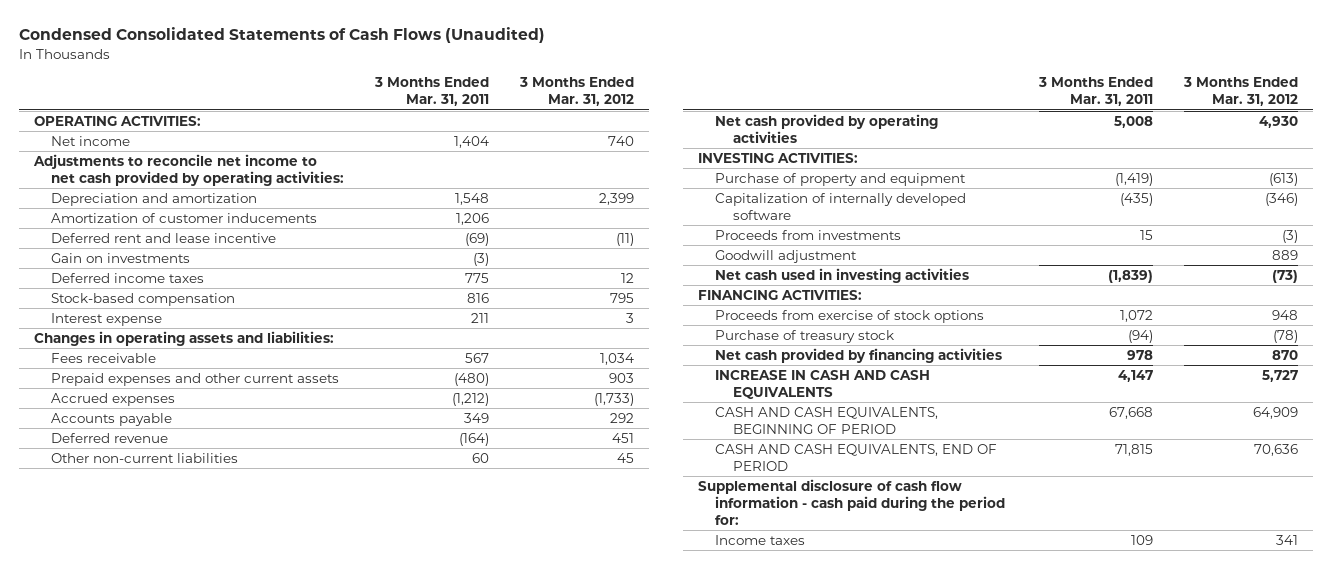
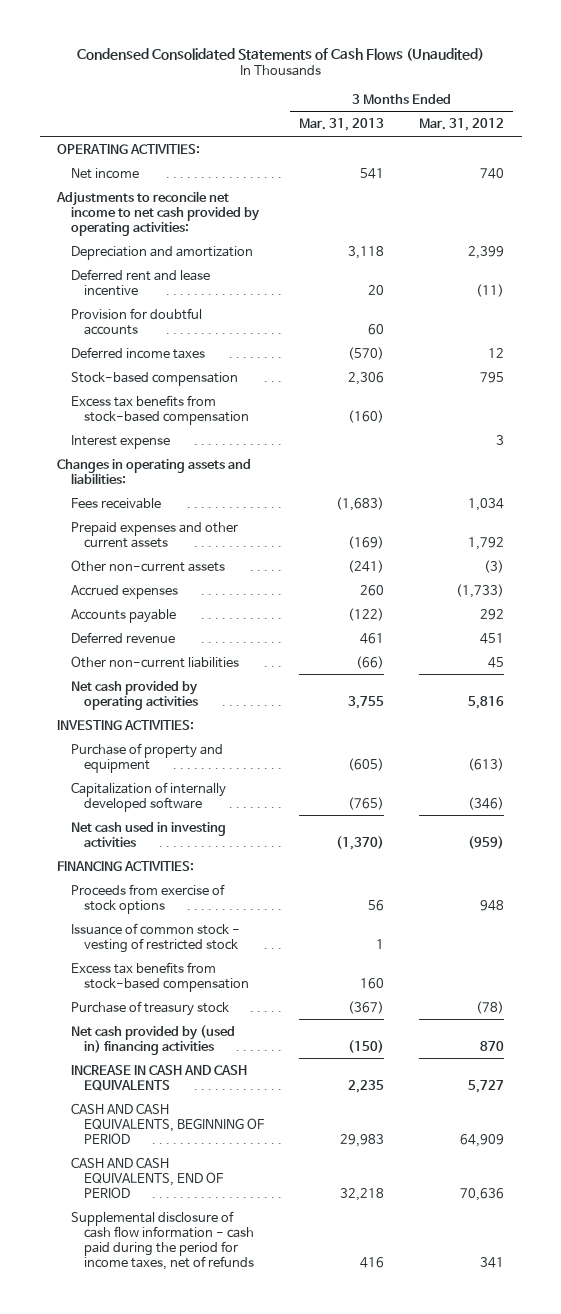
- | 3 Months Ended Mar. 31, 2011 | 3 Months Ended Mar. 31, 2012
+ | 3 Months Ended Mar. 31, 2013 | 3 Months Ended Mar. 31, 2012
- Amortization of customer inducements | 1,206 |
- Gain on investments | (3) |
+ Provision for doubtful accounts | 60 |
+ Excess tax benefits from stock-based compensation | (160) |
- Prepaid expenses and other current assets | (480) | 903
+ Prepaid expenses and other current assets | (169) | 1,792
+ Other non-current assets | (241) | (3)
- Net cash provided by operating activities | 5,008 | 4,930
+ Net cash provided by operating activities | 3,755 | 5,816
- Proceeds from investments | 15 | (3)
- Goodwill adjustment | | 889
- Net cash used in investing activities | (1,839) | (73)
+ Net cash used in investing activities | (1,370) | (959)
+ Issuance of common stock - vesting of restricted stock | 1 |
+ Excess tax benefits from stock-based compensation | 160 |
- Net cash provided by financing activities | 978 | 870
+ Net cash provided by (used in) financing activities | (150) | 870
- Supplemental disclosure of cash flow information - cash paid during the period for:
- Income taxes | 109 | 341
+ Supplemental disclosure of cash flow information - cash paid during the period for income taxes, net of refunds | 416 | 341

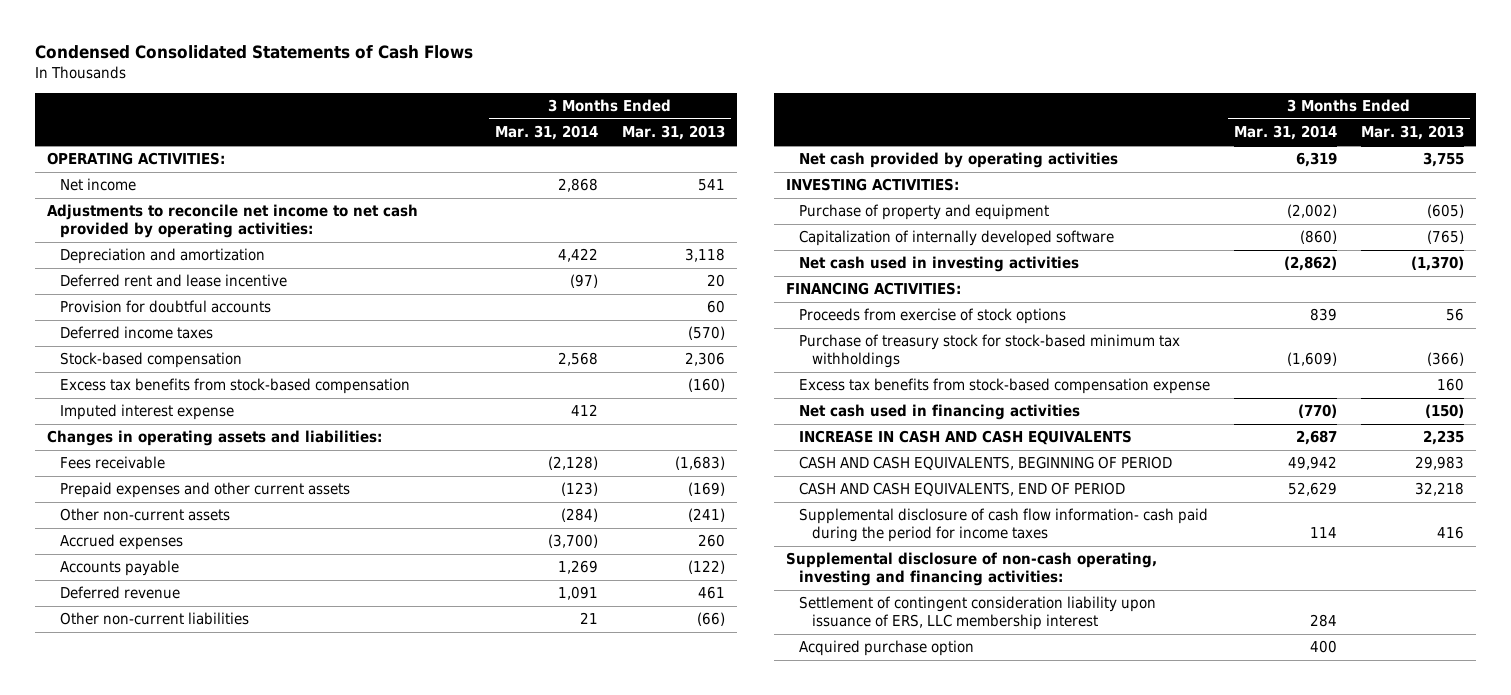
- Condensed Consolidated Statements of Cash Flows (Unaudited)
+ Condensed Consolidated Statements of Cash Flows
- | 3 Months Ended Mar. 31, 2013 | 3 Months Ended Mar. 31, 2012
+ | 3 Months Ended Mar. 31, 2014 | 3 Months Ended Mar. 31, 2013
- Interest expense | | 3
+ Imputed interest expense | 412 |
- Issuance of common stock - vesting of restricted stock | 1 |
- Excess tax benefits from stock-based compensation | 160 |
- Purchase of treasury stock | (367) | (78)
- Net cash provided by (used in) financing activities | (150) | 870
+ Purchase of treasury stock for stock-based minimum tax withholdings | (1,609) | (366)
+ Excess tax benefits from stock-based compensation expense | | 160
+ Net cash used in financing activities | (770) | (150)
- Supplemental disclosure of cash flow information - cash paid during the period for income taxes, net of refunds | 416 | 341
+ Supplemental disclosure of cash flow information- cash paid during the period for income taxes | 114 | 416
+ Supplemental disclosure of non-cash operating, investing and financing activities:
+ Settlement of contingent consideration liability upon issuance of ERS, LLC membership interest | 284 |
+ Acquired purchase option | 400 |

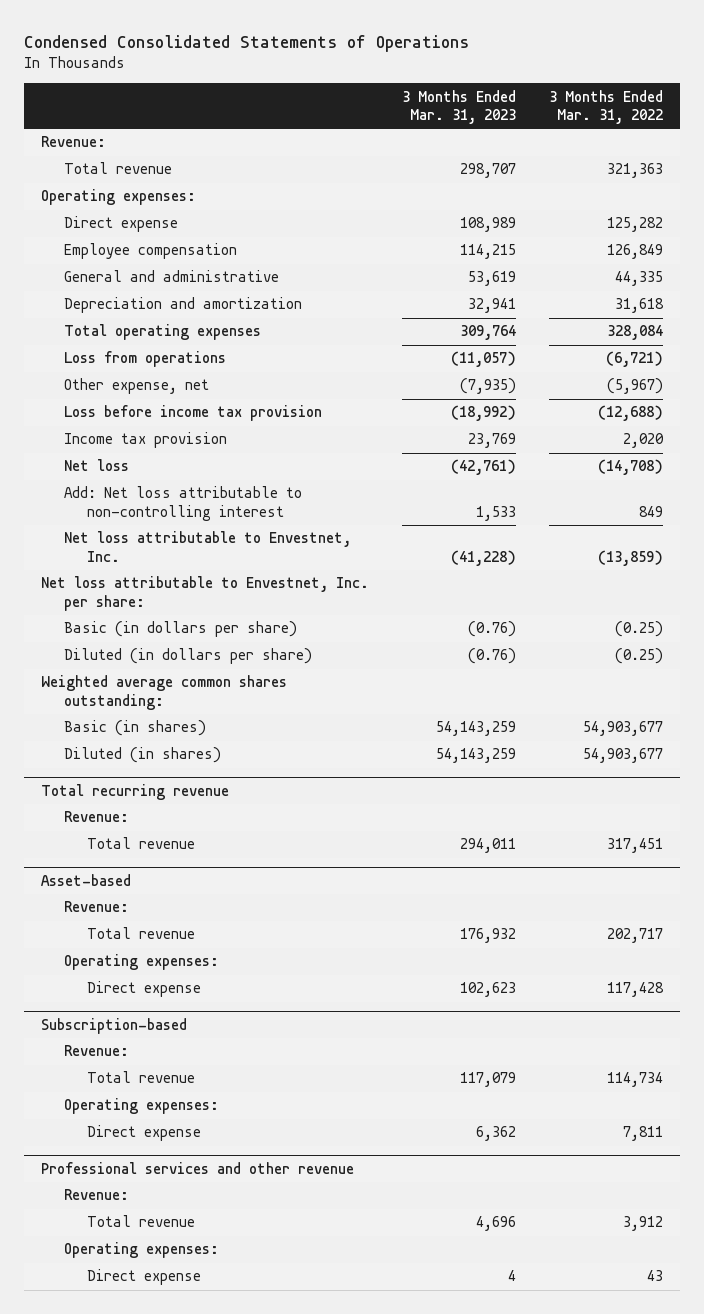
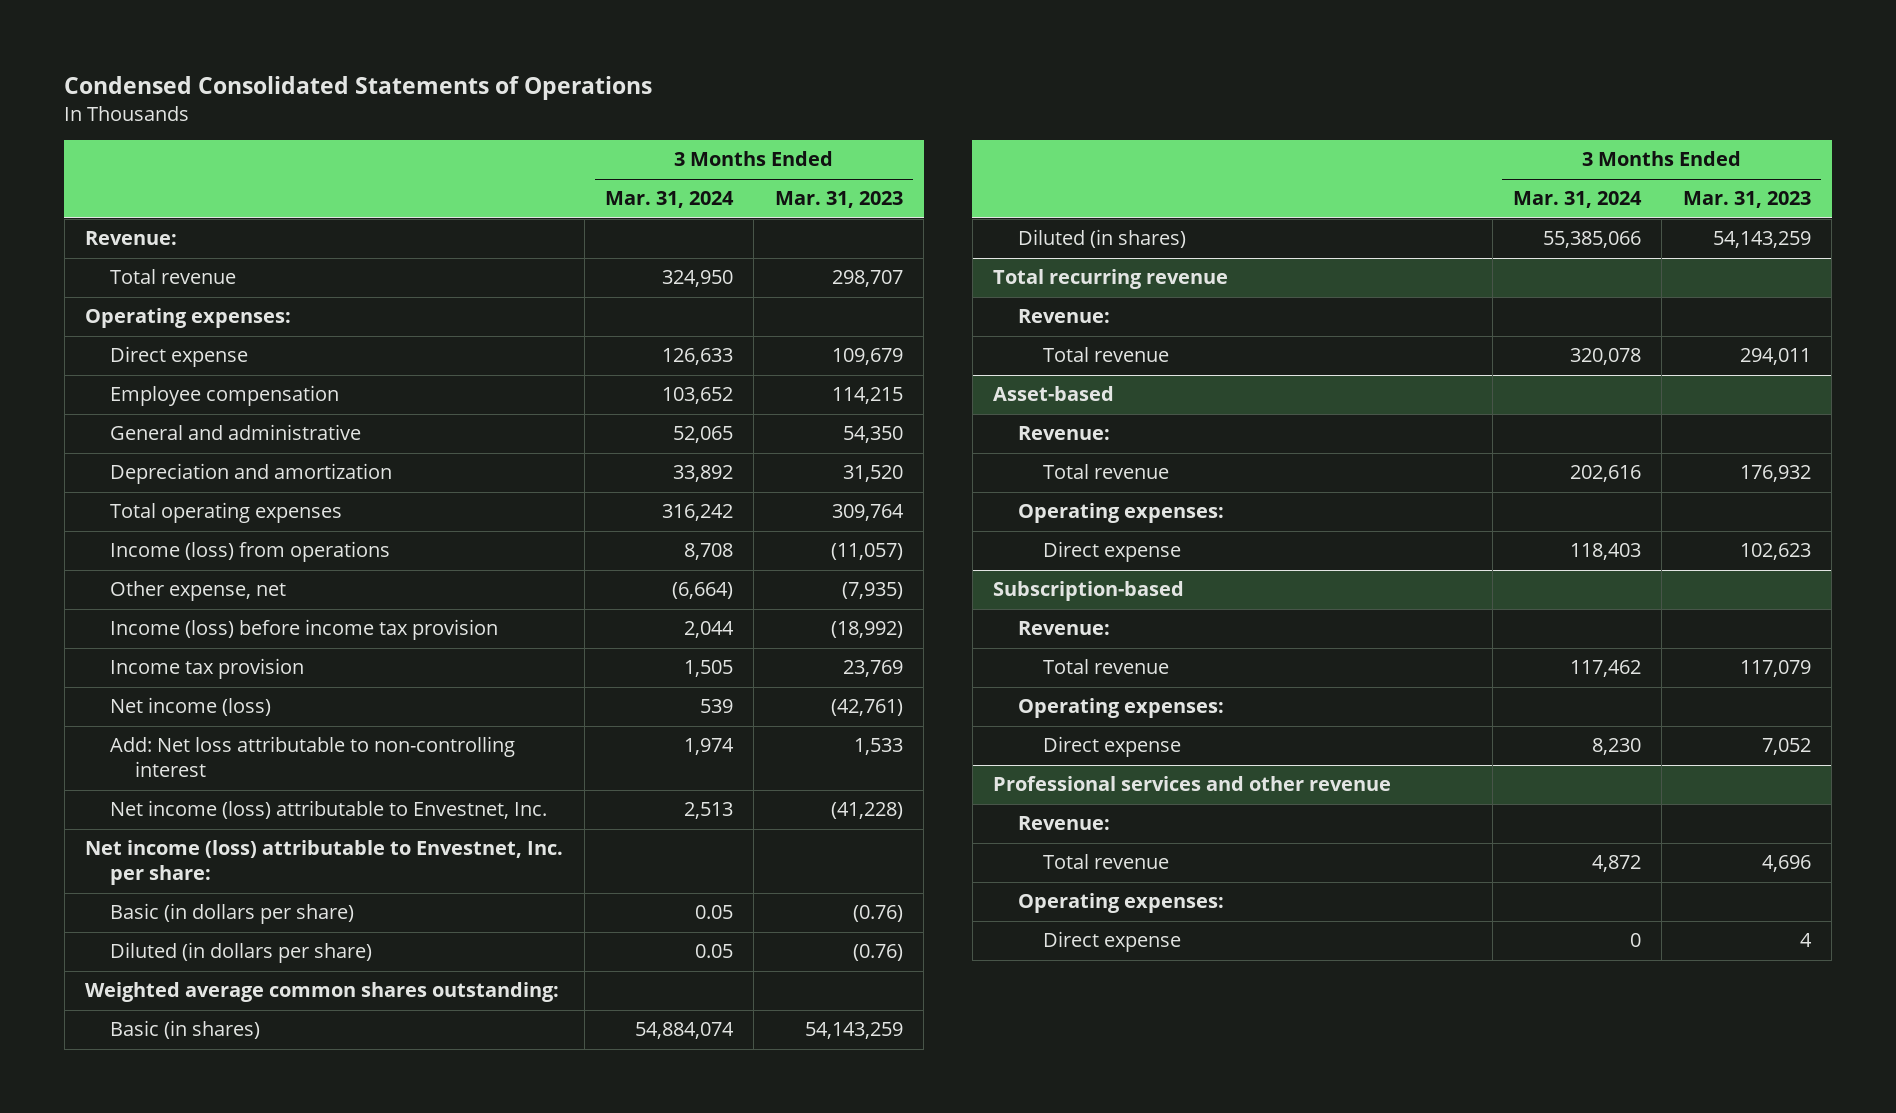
- | 3 Months Ended Mar. 31, 2023 | 3 Months Ended Mar. 31, 2022
+ | 3 Months Ended Mar. 31, 2024 | 3 Months Ended Mar. 31, 2023
- Direct expense | 108,989 | 125,282
+ Direct expense | 126,633 | 109,679
- General and administrative | 53,619 | 44,335
- Depreciation and amortization | 32,941 | 31,618
+ General and administrative | 52,065 | 54,350
+ Depreciation and amortization | 33,892 | 31,520
- Loss from operations | (11,057) | (6,721)
+ Income (loss) from operations | 8,708 | (11,057)
- Loss before income tax provision | (18,992) | (12,688)
+ Income (loss) before income tax provision | 2,044 | (18,992)
- Net loss | (42,761) | (14,708)
+ Net income (loss) | 539 | (42,761)
- Net loss attributable to Envestnet, Inc. | (41,228) | (13,859)
- Net loss attributable to Envestnet, Inc. per share:
+ Net income (loss) attributable to Envestnet, Inc. | 2,513 | (41,228)
+ Net income (loss) attributable to Envestnet, Inc. per share:
@ Subscription-based
- Direct expense | 6,362 | 7,811
+ Direct expense | 8,230 | 7,052

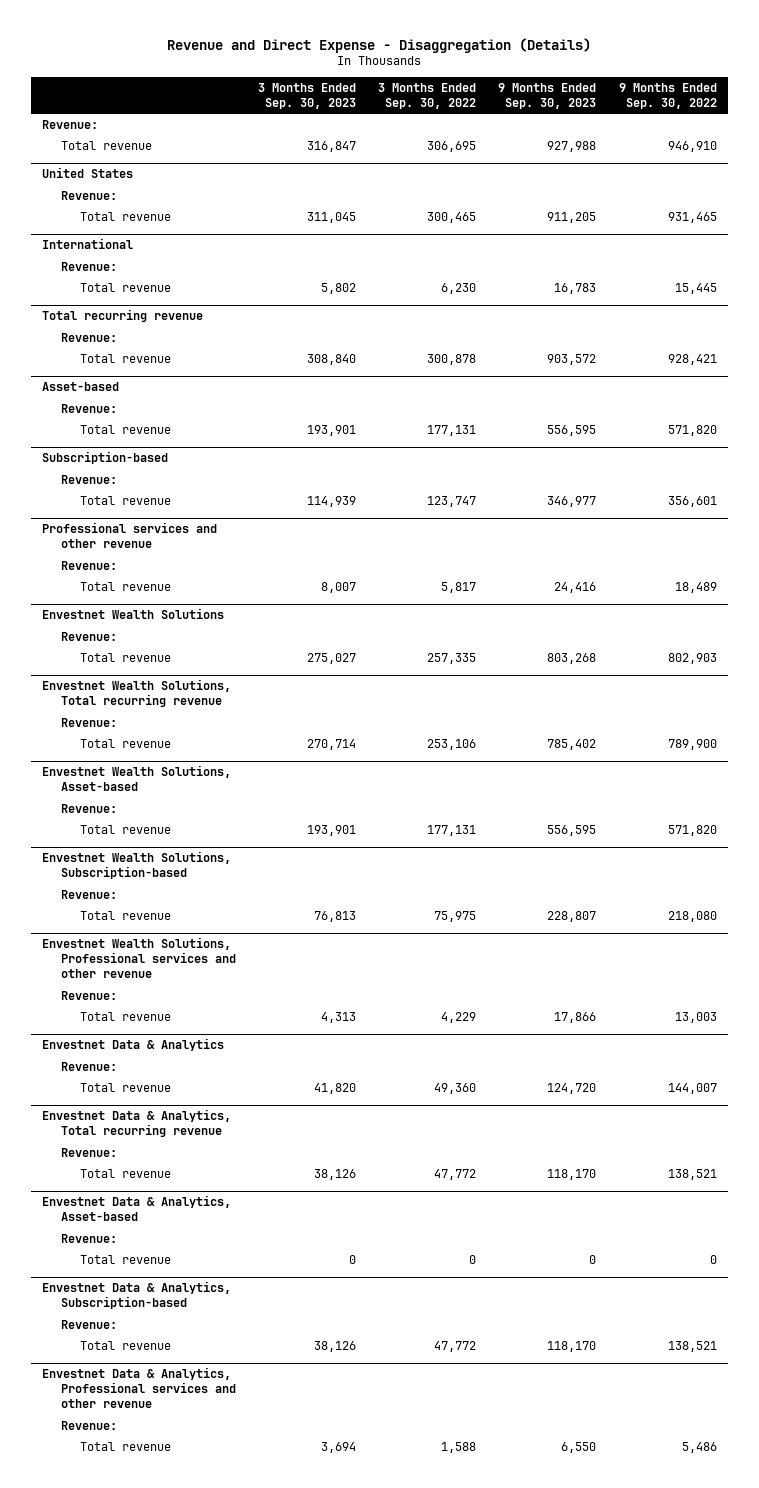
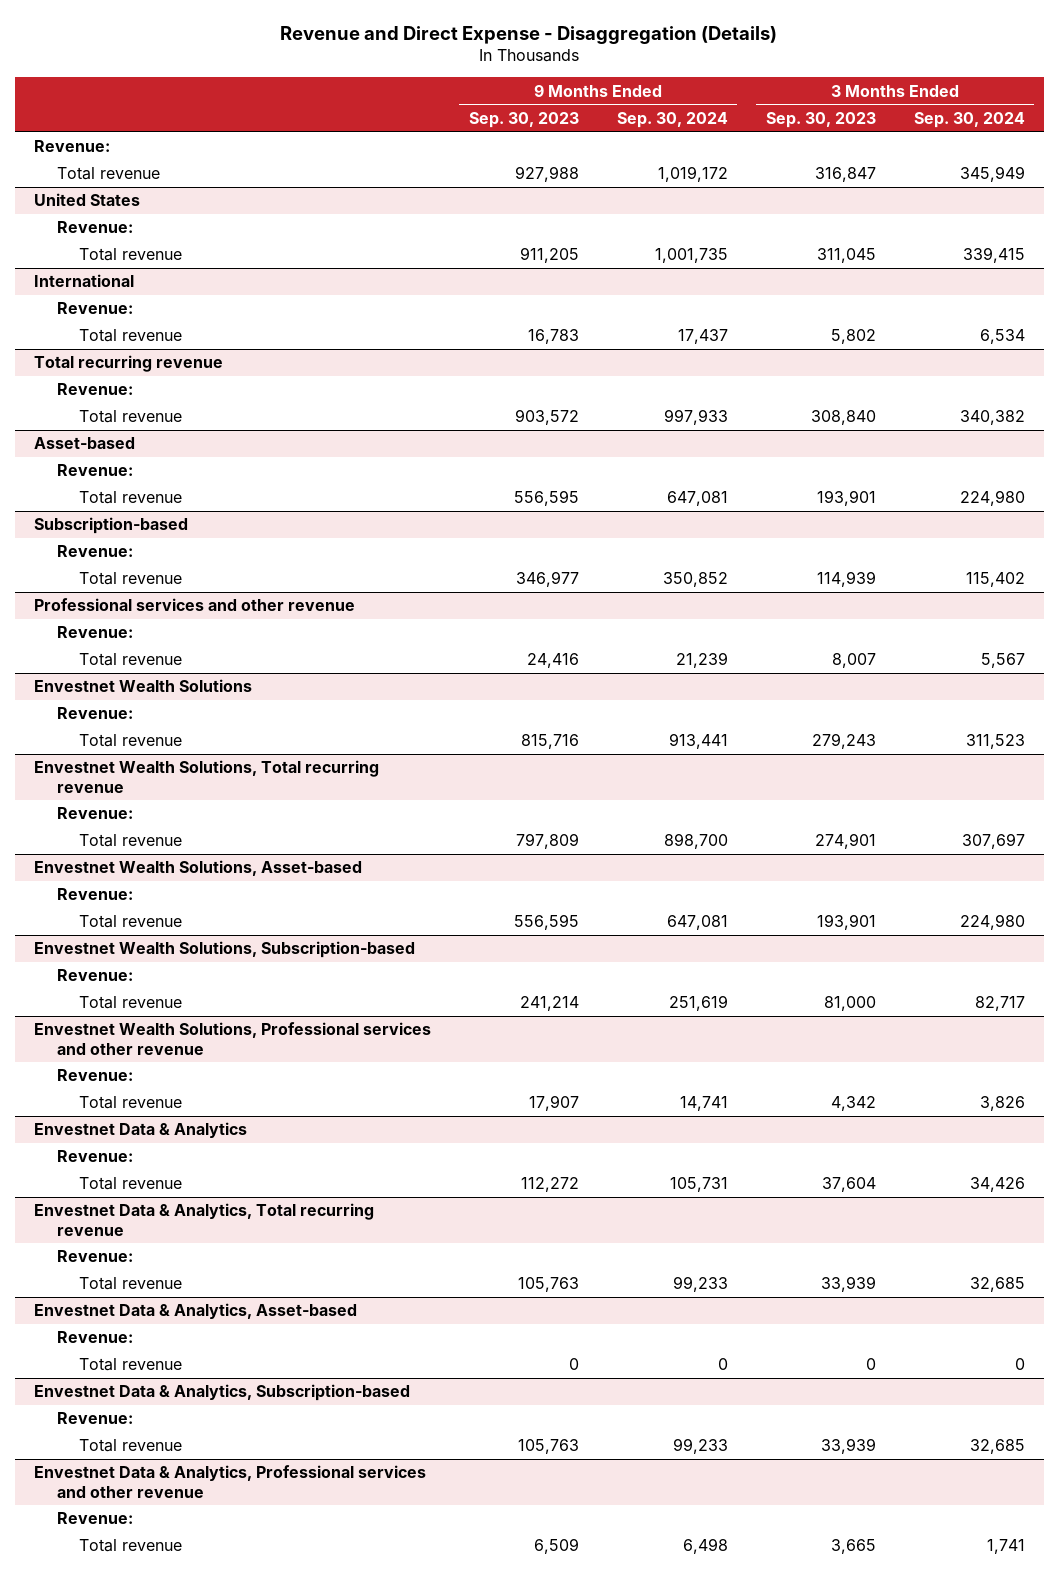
- | 3 Months Ended Sep. 30, 2023 | 3 Months Ended Sep. 30, 2022 | 9 Months Ended Sep. 30, 2023 | 9 Months Ended Sep. 30, 2022
+ | 9 Months Ended Sep. 30, 2023 | 9 Months Ended Sep. 30, 2024 | 3 Months Ended Sep. 30, 2023 | 3 Months Ended Sep. 30, 2024
@ Envestnet Wealth Solutions
- Total revenue | 275,027 | 257,335 | 803,268 | 802,903
+ Total revenue | 815,716 | 913,441 | 279,243 | 311,523
@ Envestnet Wealth Solutions, Total recurring revenue
- Total revenue | 270,714 | 253,106 | 785,402 | 789,900
+ Total revenue | 797,809 | 898,700 | 274,901 | 307,697
@ Envestnet Wealth Solutions, Subscription-based
- Total revenue | 76,813 | 75,975 | 228,807 | 218,080
+ Total revenue | 241,214 | 251,619 | 81,000 | 82,717
@ Envestnet Wealth Solutions, Professional services and other revenue
- Total revenue | 4,313 | 4,229 | 17,866 | 13,003
+ Total revenue | 17,907 | 14,741 | 4,342 | 3,826
@ Envestnet Data & Analytics
- Total revenue | 41,820 | 49,360 | 124,720 | 144,007
+ Total revenue | 112,272 | 105,731 | 37,604 | 34,426
@ Envestnet Data & Analytics, Total recurring revenue
- Total revenue | 38,126 | 47,772 | 118,170 | 138,521
+ Total revenue | 105,763 | 99,233 | 33,939 | 32,685
@ Envestnet Data & Analytics, Subscription-based
- Total revenue | 38,126 | 47,772 | 118,170 | 138,521
+ Total revenue | 105,763 | 99,233 | 33,939 | 32,685
@ Envestnet Data & Analytics, Professional services and other revenue
- Total revenue | 3,694 | 1,588 | 6,550 | 5,486
+ Total revenue | 6,509 | 6,498 | 3,665 | 1,741

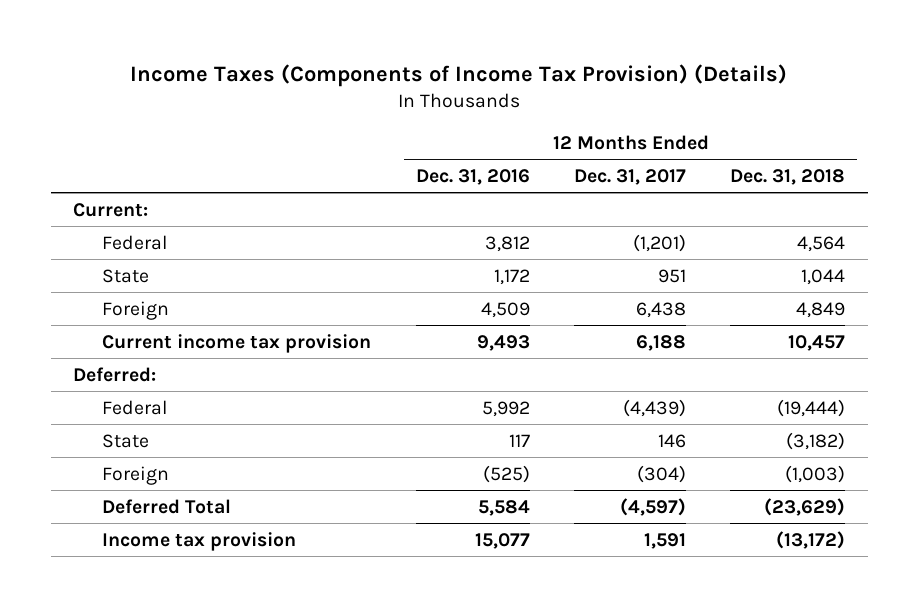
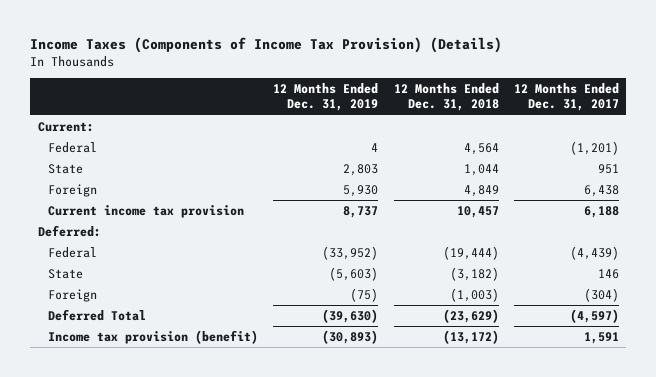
- | 12 Months Ended Dec. 31, 2016 | 12 Months Ended Dec. 31, 2017 | 12 Months Ended Dec. 31, 2018
+ | 12 Months Ended Dec. 31, 2019 | 12 Months Ended Dec. 31, 2018 | 12 Months Ended Dec. 31, 2017
- Income tax provision | 15,077 | 1,591 | (13,172)
+ Income tax provision (benefit) | (30,893) | (13,172) | 1,591

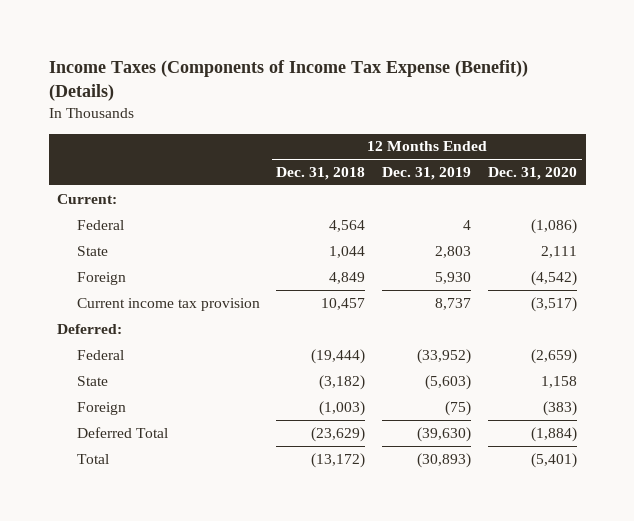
- Income Taxes (Components of Income Tax Provision) (Details)
+ Income Taxes (Components of Income Tax Expense (Benefit)) (Details)
- | 12 Months Ended Dec. 31, 2019 | 12 Months Ended Dec. 31, 2018 | 12 Months Ended Dec. 31, 2017
+ | 12 Months Ended Dec. 31, 2018 | 12 Months Ended Dec. 31, 2019 | 12 Months Ended Dec. 31, 2020
- Income tax provision (benefit) | (30,893) | (13,172) | 1,591
+ Total | (13,172) | (30,893) | (5,401)

